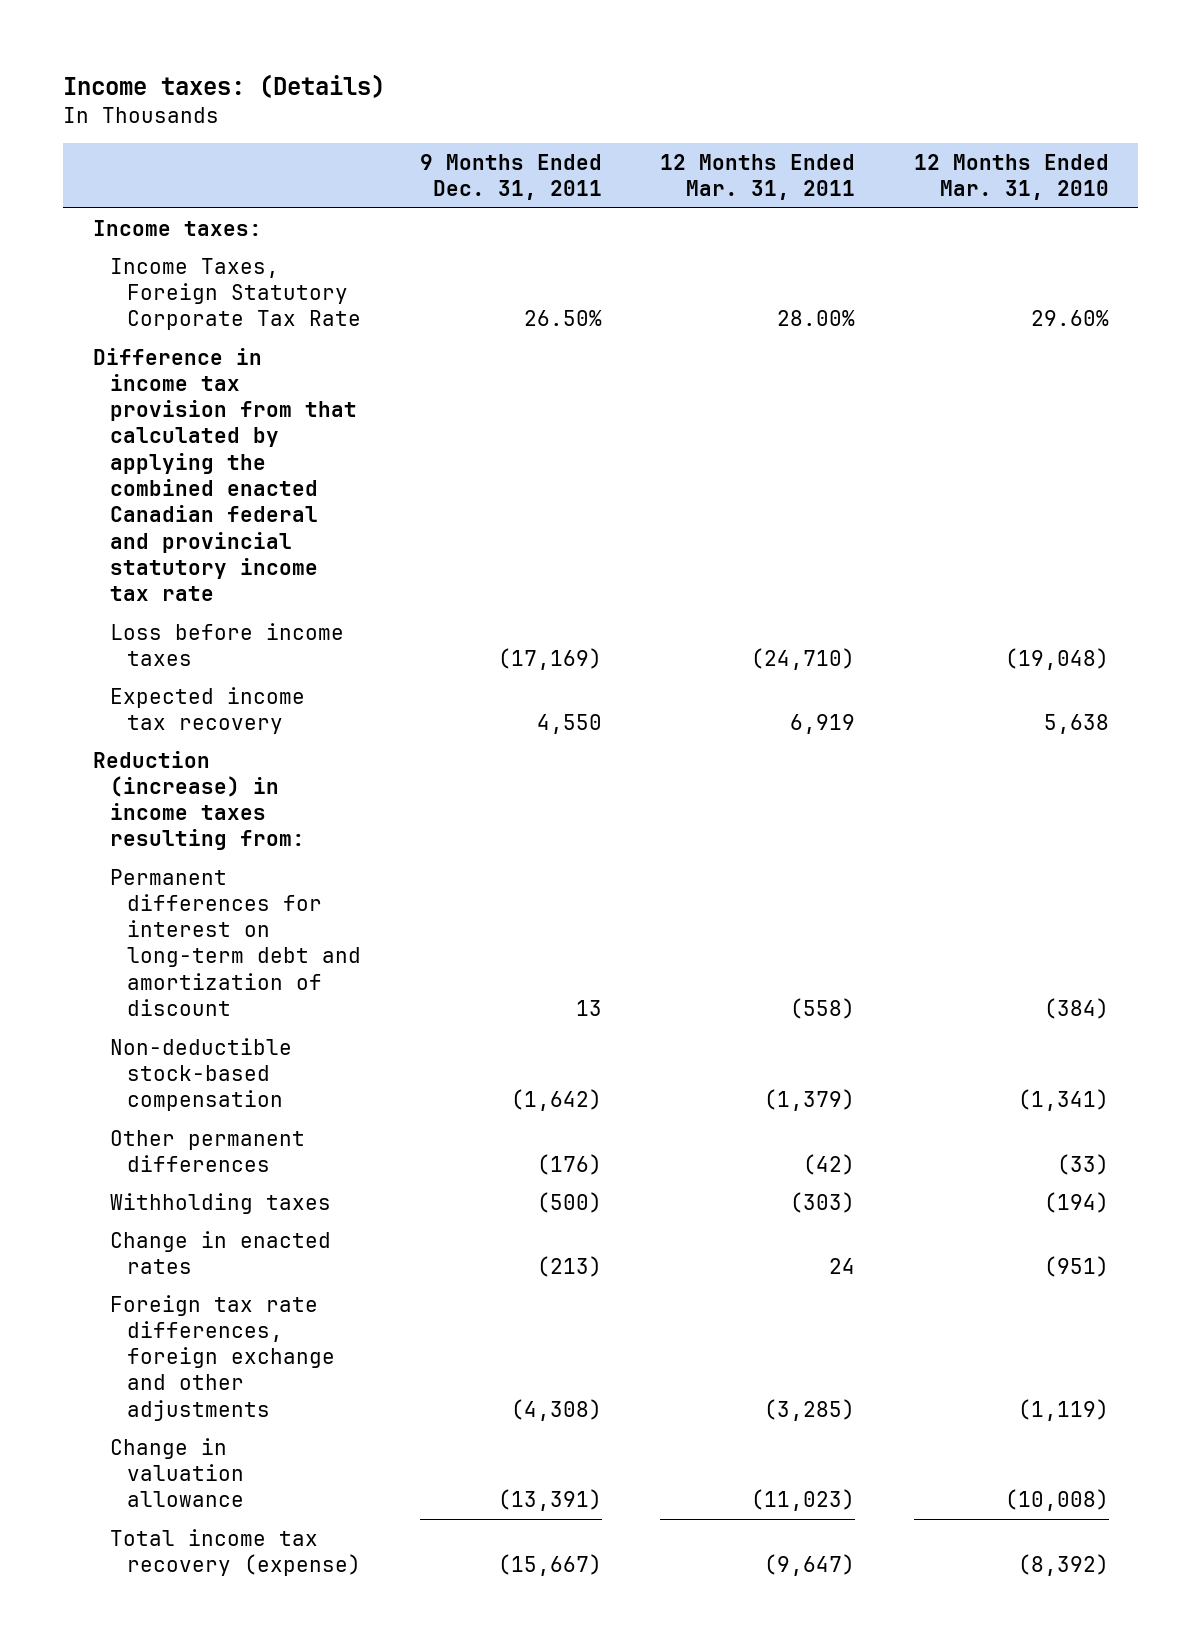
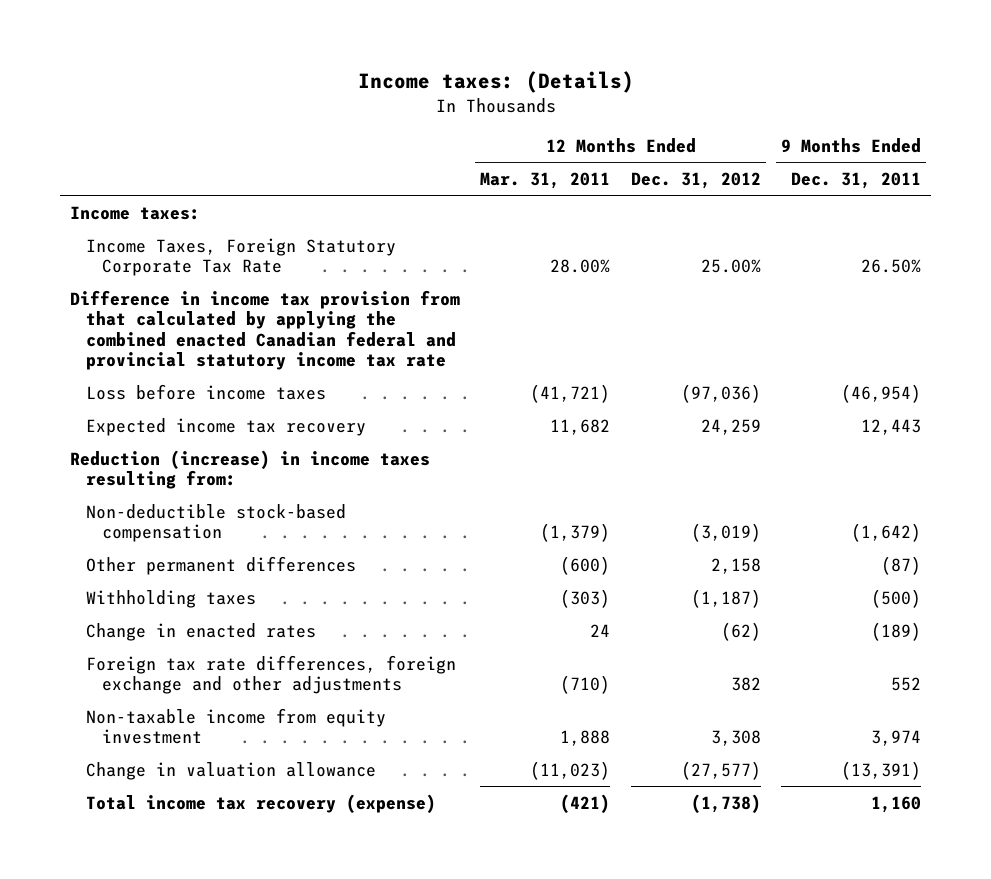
- | 9 Months Ended Dec. 31, 2011 | 12 Months Ended Mar. 31, 2011 | 12 Months Ended Mar. 31, 2010
+ | 12 Months Ended Mar. 31, 2011 | 12 Months Ended Dec. 31, 2012 | 9 Months Ended Dec. 31, 2011
- Loss before income taxes | (17,169) | (24,710) | (19,048)
- Expected income tax recovery | 4,550 | 6,919 | 5,638
+ Loss before income taxes | (41,721) | (97,036) | (46,954)
+ Expected income tax recovery | 11,682 | 24,259 | 12,443
- Permanent differences for interest on long-term debt and amortization of discount | 13 | (558) | (384)
- Other permanent differences | (176) | (42) | (33)
+ Other permanent differences | (600) | 2,158 | (87)
- Change in enacted rates | (213) | 24 | (951)
- Foreign tax rate differences, foreign exchange and other adjustments | (4,308) | (3,285) | (1,119)
+ Change in enacted rates | 24 | (62) | (189)
+ Foreign tax rate differences, foreign exchange and other adjustments | (710) | 382 | 552
+ Non-taxable income from equity investment | 1,888 | 3,308 | 3,974
- Total income tax recovery (expense) | (15,667) | (9,647) | (8,392)
+ Total income tax recovery (expense) | (421) | (1,738) | 1,160

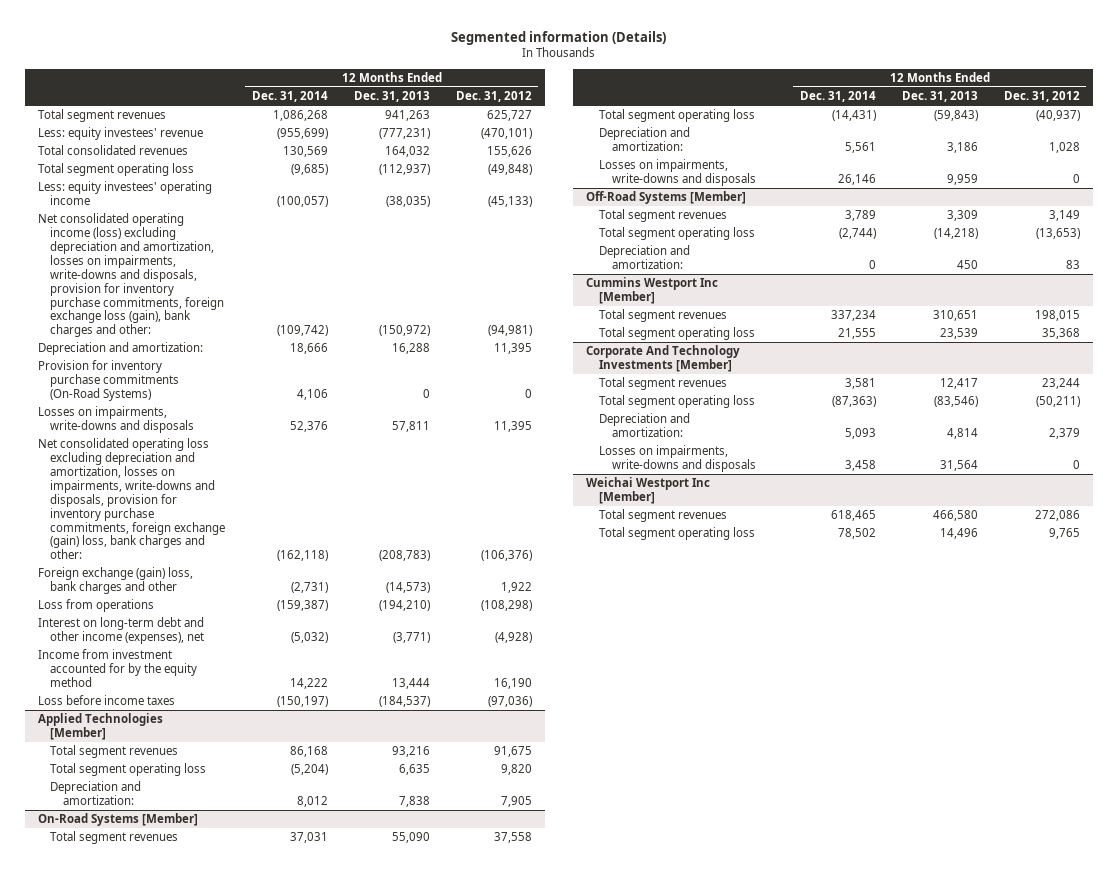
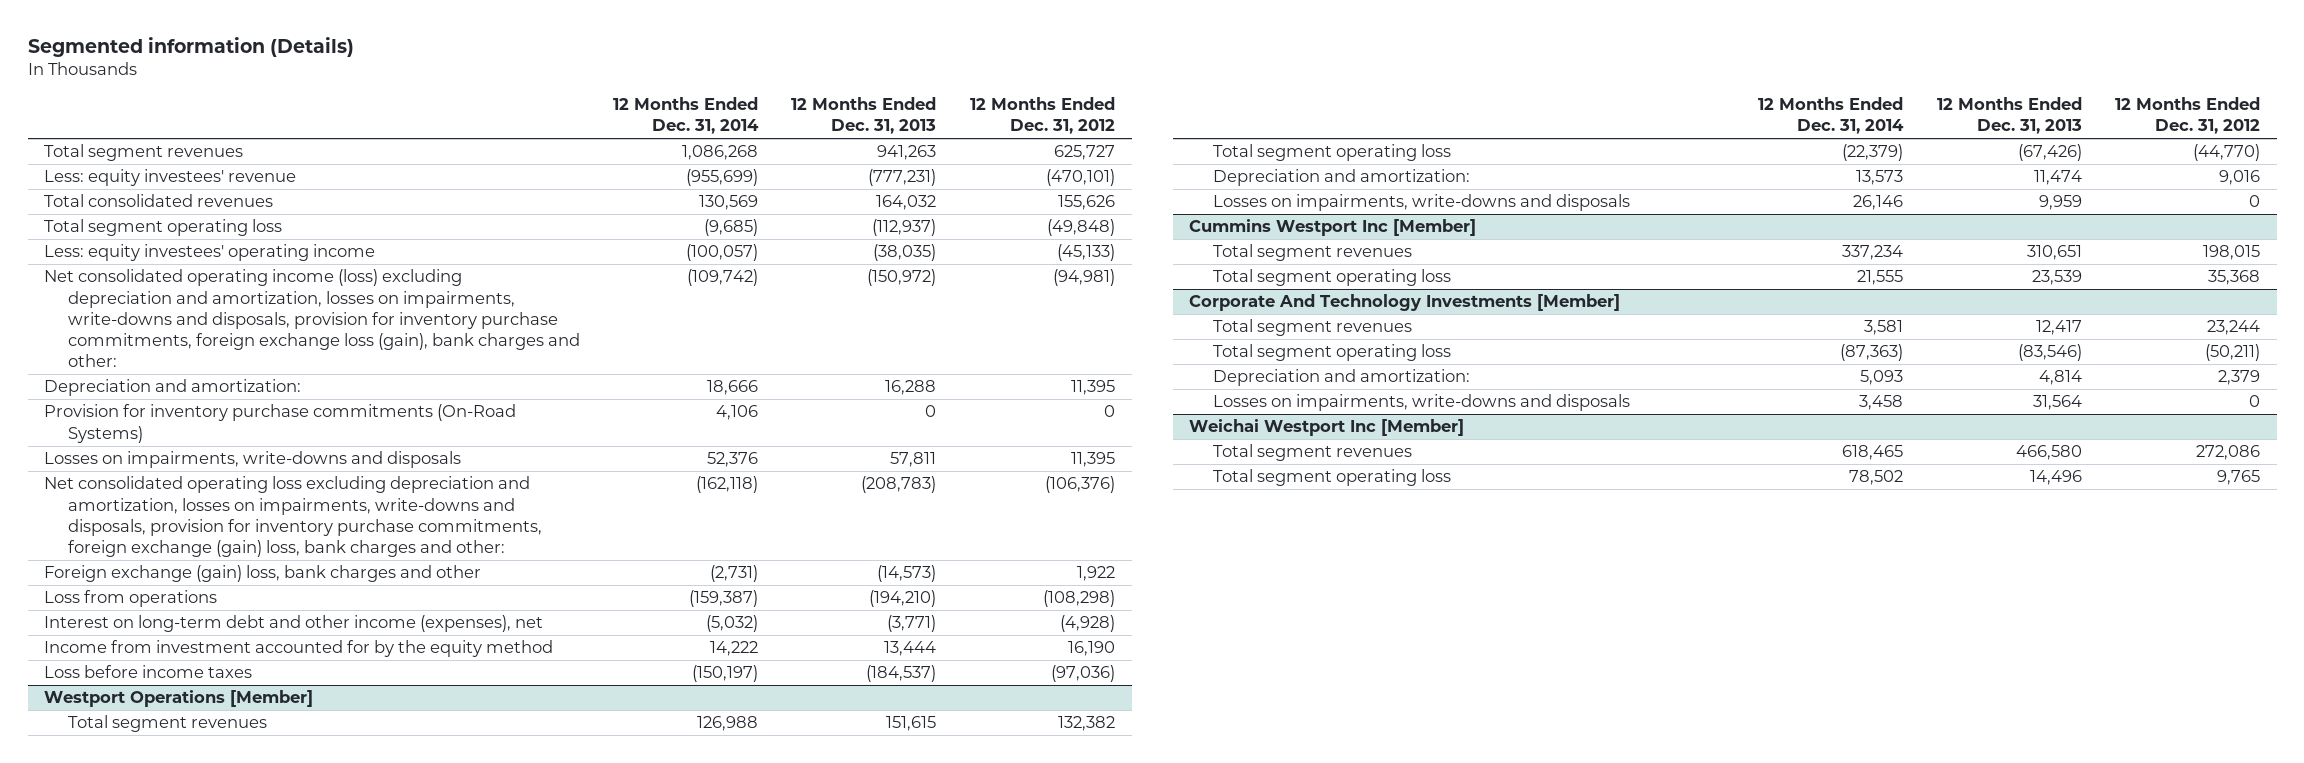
- Applied Technologies [Member]
- Total segment revenues | 86,168 | 93,216 | 91,675
- Total segment operating loss | (5,204) | 6,635 | 9,820
- Depreciation and amortization: | 8,012 | 7,838 | 7,905
- On-Road Systems [Member]
- Total segment revenues | 37,031 | 55,090 | 37,558
- Total segment operating loss | (14,431) | (59,843) | (40,937)
- Depreciation and amortization: | 5,561 | 3,186 | 1,028
+ Westport Operations [Member]
+ Total segment revenues | 126,988 | 151,615 | 132,382
+ Total segment operating loss | (22,379) | (67,426) | (44,770)
+ Depreciation and amortization: | 13,573 | 11,474 | 9,016
- Off-Road Systems [Member]
- Total segment revenues | 3,789 | 3,309 | 3,149
- Total segment operating loss | (2,744) | (14,218) | (13,653)
- Depreciation and amortization: | 0 | 450 | 83

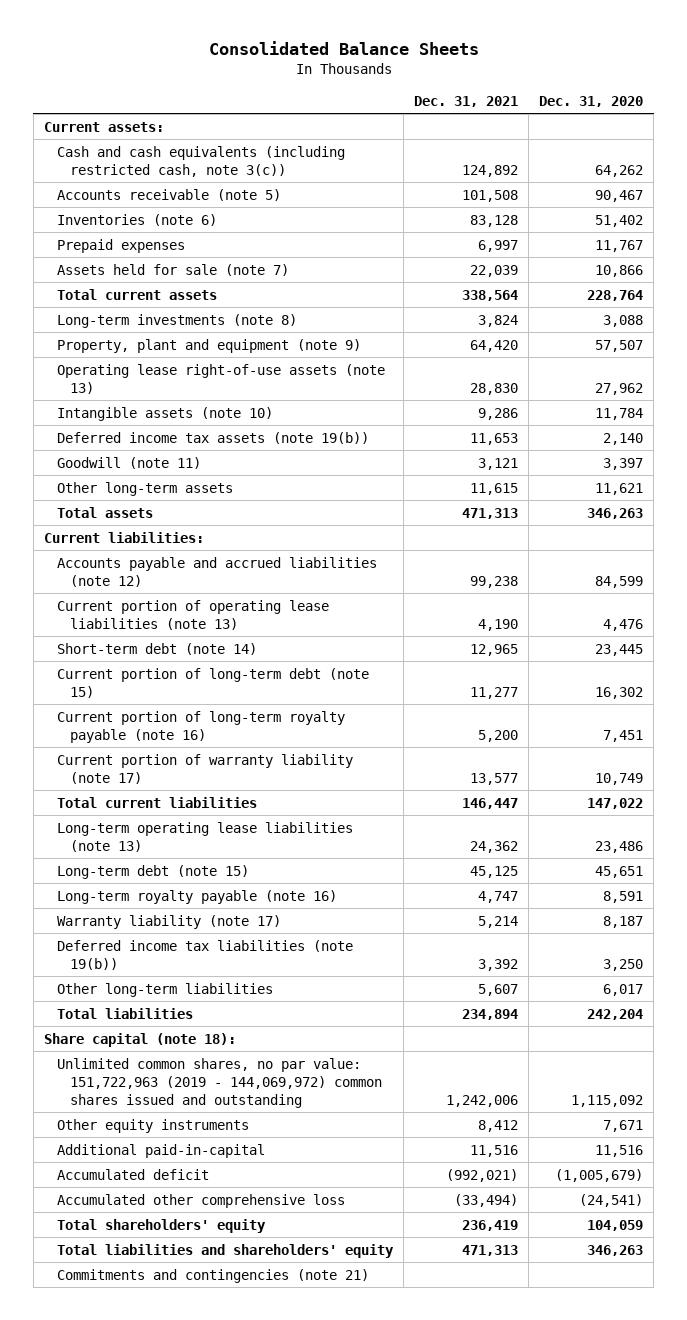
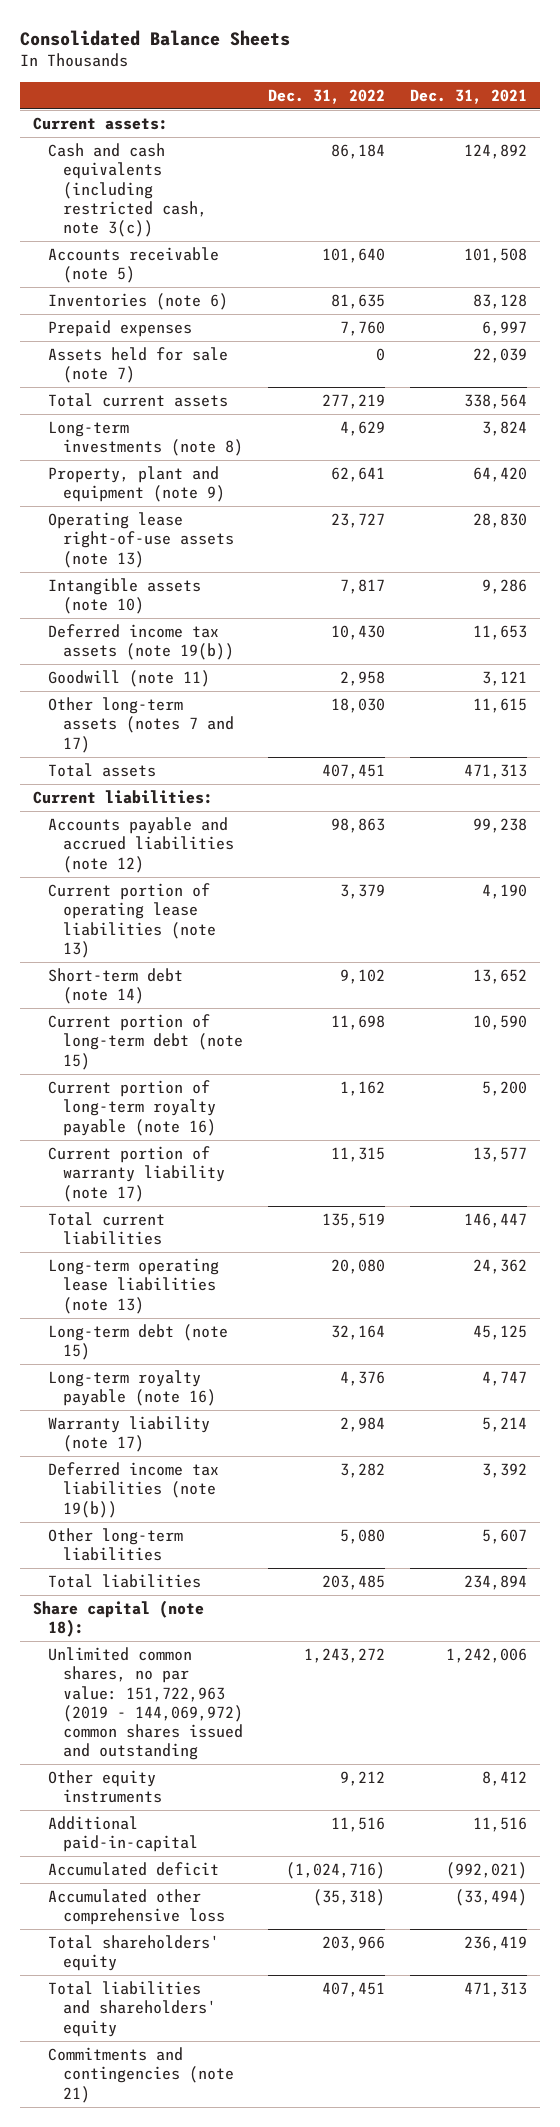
- | Dec. 31, 2021 | Dec. 31, 2020
+ | Dec. 31, 2022 | Dec. 31, 2021
- Other long-term assets | 11,615 | 11,621
+ Other long-term assets (notes 7 and 17) | 18,030 | 11,615
- Short-term debt (note 14) | 12,965 | 23,445
- Current portion of long-term debt (note 15) | 11,277 | 16,302
+ Short-term debt (note 14) | 9,102 | 13,652
+ Current portion of long-term debt (note 15) | 11,698 | 10,590

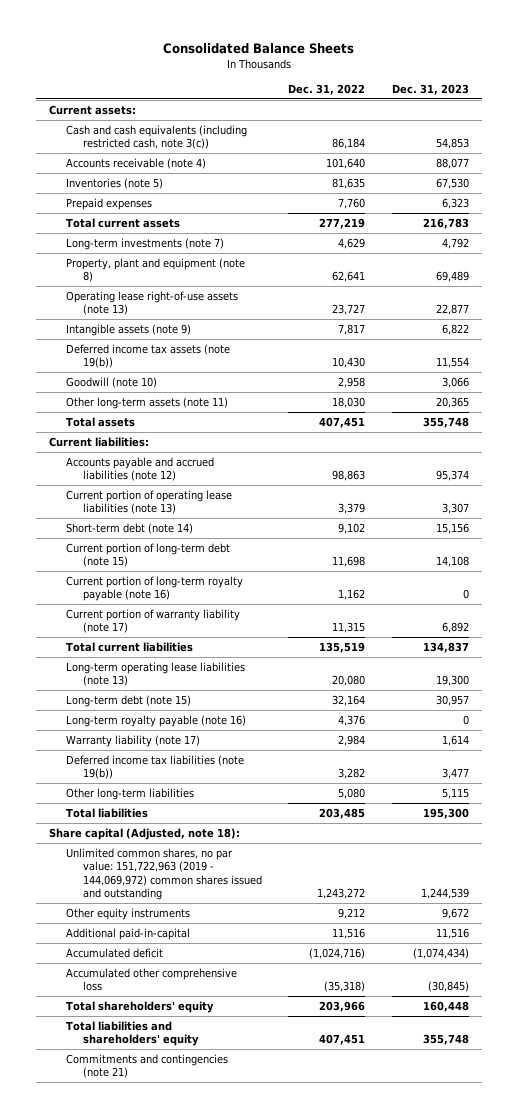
- | Dec. 31, 2022 | Dec. 31, 2021
+ | Dec. 31, 2022 | Dec. 31, 2023
- Accounts receivable (note 5) | 101,640 | 101,508
- Inventories (note 6) | 81,635 | 83,128
+ Accounts receivable (note 4) | 101,640 | 88,077
+ Inventories (note 5) | 81,635 | 67,530
- Assets held for sale (note 7) | 0 | 22,039
- Long-term investments (note 8) | 4,629 | 3,824
- Property, plant and equipment (note 9) | 62,641 | 64,420
+ Long-term investments (note 7) | 4,629 | 4,792
+ Property, plant and equipment (note 8) | 62,641 | 69,489
- Intangible assets (note 10) | 7,817 | 9,286
+ Intangible assets (note 9) | 7,817 | 6,822
- Goodwill (note 11) | 2,958 | 3,121
- Other long-term assets (notes 7 and 17) | 18,030 | 11,615
+ Goodwill (note 10) | 2,958 | 3,066
+ Other long-term assets (note 11) | 18,030 | 20,365
- Share capital (note 18):
+ Share capital (Adjusted, note 18):

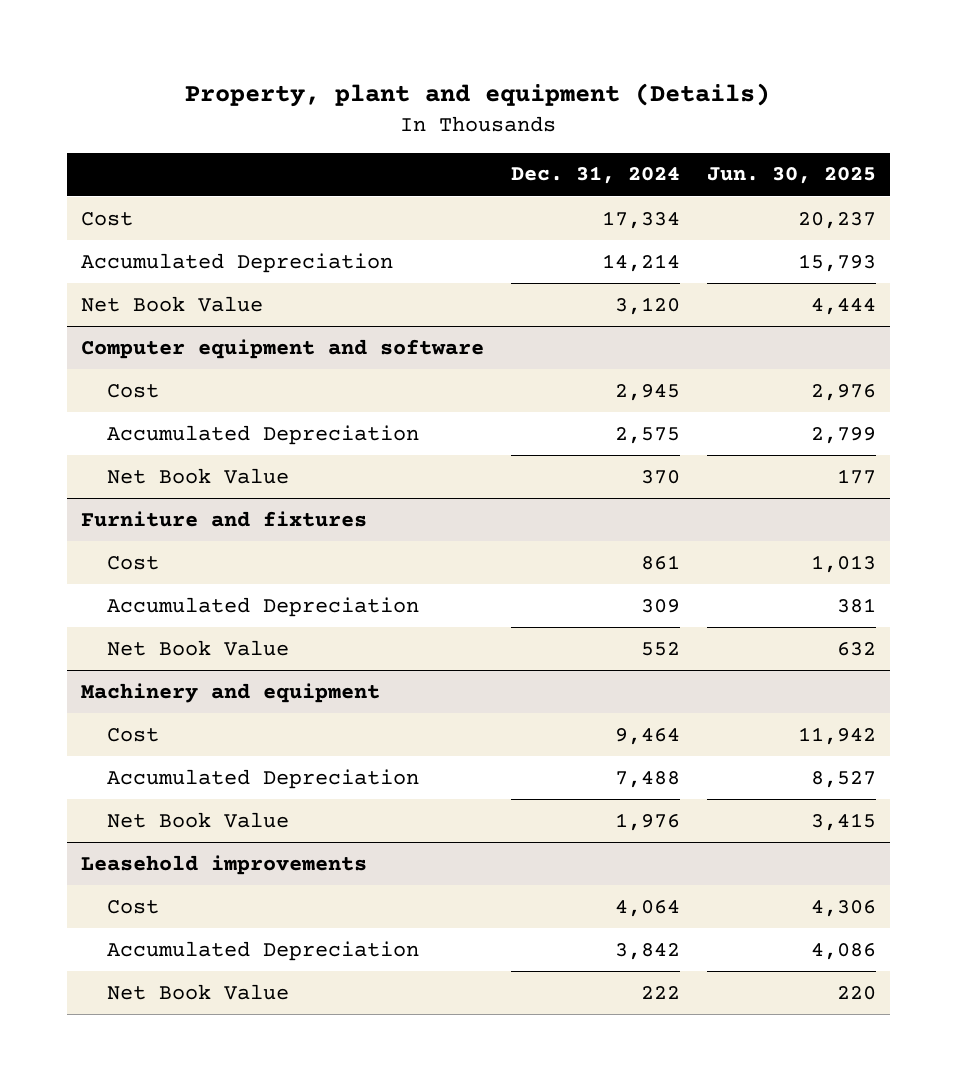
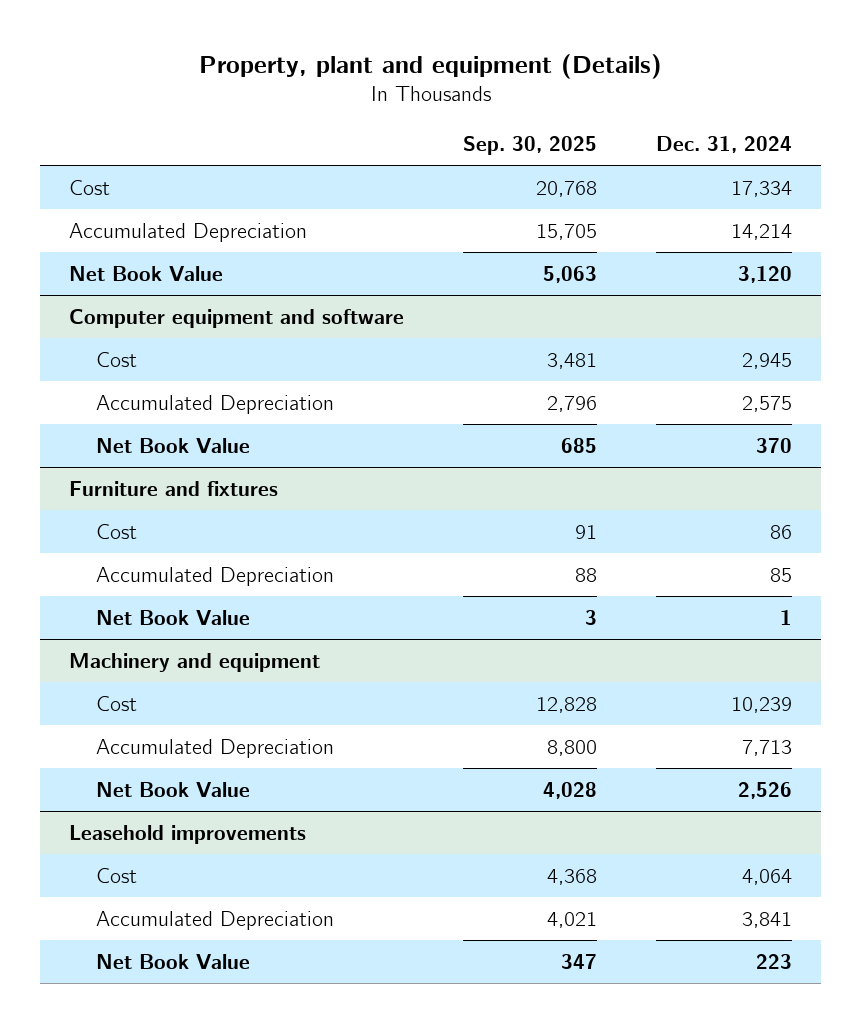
- | Dec. 31, 2024 | Jun. 30, 2025
+ | Sep. 30, 2025 | Dec. 31, 2024
@ Furniture and fixtures
- Cost | 861 | 1,013
- Accumulated Depreciation | 309 | 381
- Net Book Value | 552 | 632
+ Cost | 91 | 86
+ Accumulated Depreciation | 88 | 85
+ Net Book Value | 3 | 1
@ Machinery and equipment
- Cost | 9,464 | 11,942
- Accumulated Depreciation | 7,488 | 8,527
- Net Book Value | 1,976 | 3,415
+ Cost | 12,828 | 10,239
+ Accumulated Depreciation | 8,800 | 7,713
+ Net Book Value | 4,028 | 2,526
@ Leasehold improvements
- Accumulated Depreciation | 3,842 | 4,086
- Net Book Value | 222 | 220
+ Accumulated Depreciation | 4,021 | 3,841
+ Net Book Value | 347 | 223

